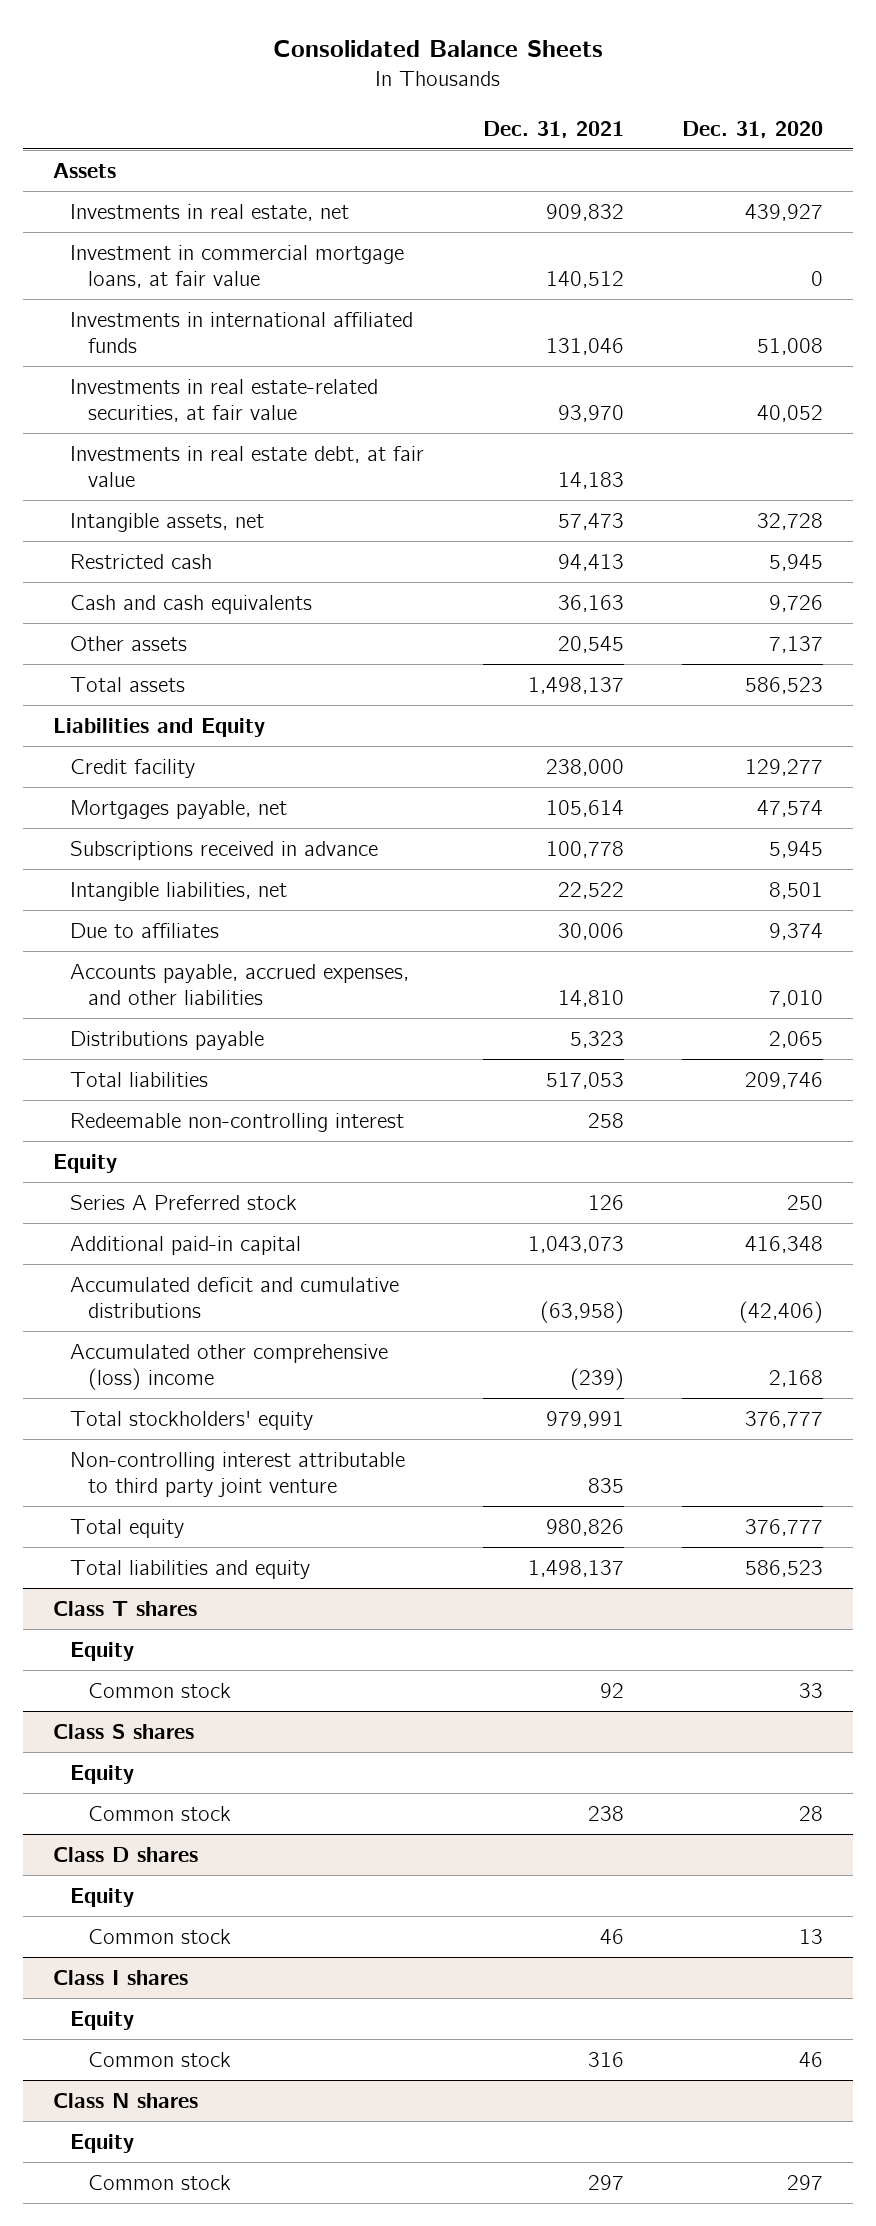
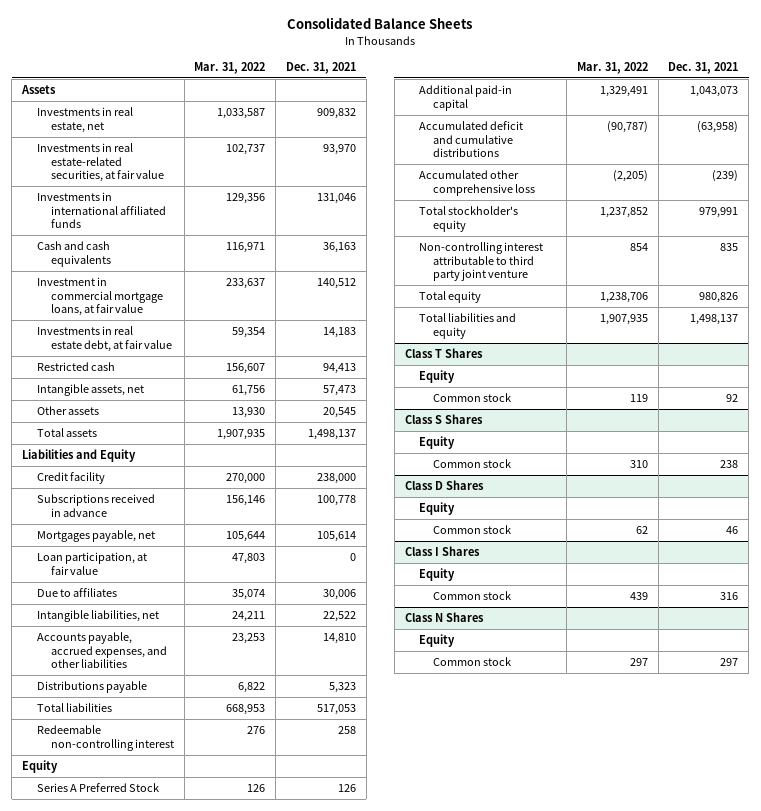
- | Dec. 31, 2021 | Dec. 31, 2020
+ | Mar. 31, 2022 | Dec. 31, 2021
moved down: Investments in international affiliated funds | 129,356 | 131,046
moved up: Cash and cash equivalents | 116,971 | 36,163
moved down: Investment in commercial mortgage loans, at fair value | 233,637 | 140,512
moved down: Intangible assets, net | 61,756 | 57,473
moved down: Mortgages payable, net | 105,644 | 105,614
+ Loan participation, at fair value | 47,803 | 0
moved down: Intangible liabilities, net | 24,211 | 22,522
- Series A Preferred stock | 126 | 250
+ Series A Preferred Stock | 126 | 126
- Accumulated other comprehensive (loss) income | (239) | 2,168
- Total stockholders' equity | 979,991 | 376,777
+ Accumulated other comprehensive loss | (2,205) | (239)
+ Total stockholder's equity | 1,237,852 | 979,991
- Class T shares
+ Class T Shares
- Class S shares
+ Class S Shares
- Class D shares
+ Class D Shares
- Class I shares
+ Class I Shares
- Class N shares
+ Class N Shares

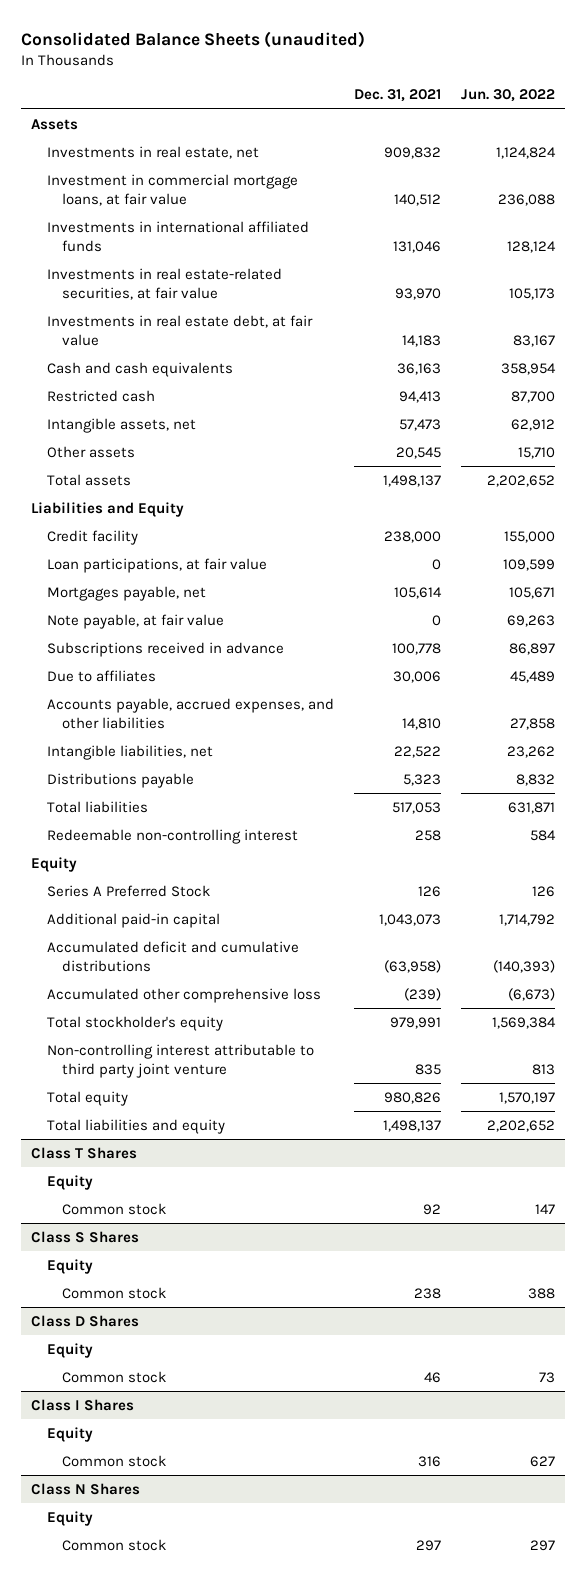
- Consolidated Balance Sheets
+ Consolidated Balance Sheets (unaudited)
- | Mar. 31, 2022 | Dec. 31, 2021
+ | Dec. 31, 2021 | Jun. 30, 2022
moved down: Investments in international affiliated funds | 131,046 | 128,124
moved down: Investments in real estate-related securities, at fair value | 93,970 | 105,173
moved down: Cash and cash equivalents | 36,163 | 358,954
+ Loan participations, at fair value | 0 | 109,599
- Loan participation, at fair value | 47,803 | 0
+ Note payable, at fair value | 0 | 69,263
moved down: Subscriptions received in advance | 100,778 | 86,897
moved down: Intangible liabilities, net | 22,522 | 23,262

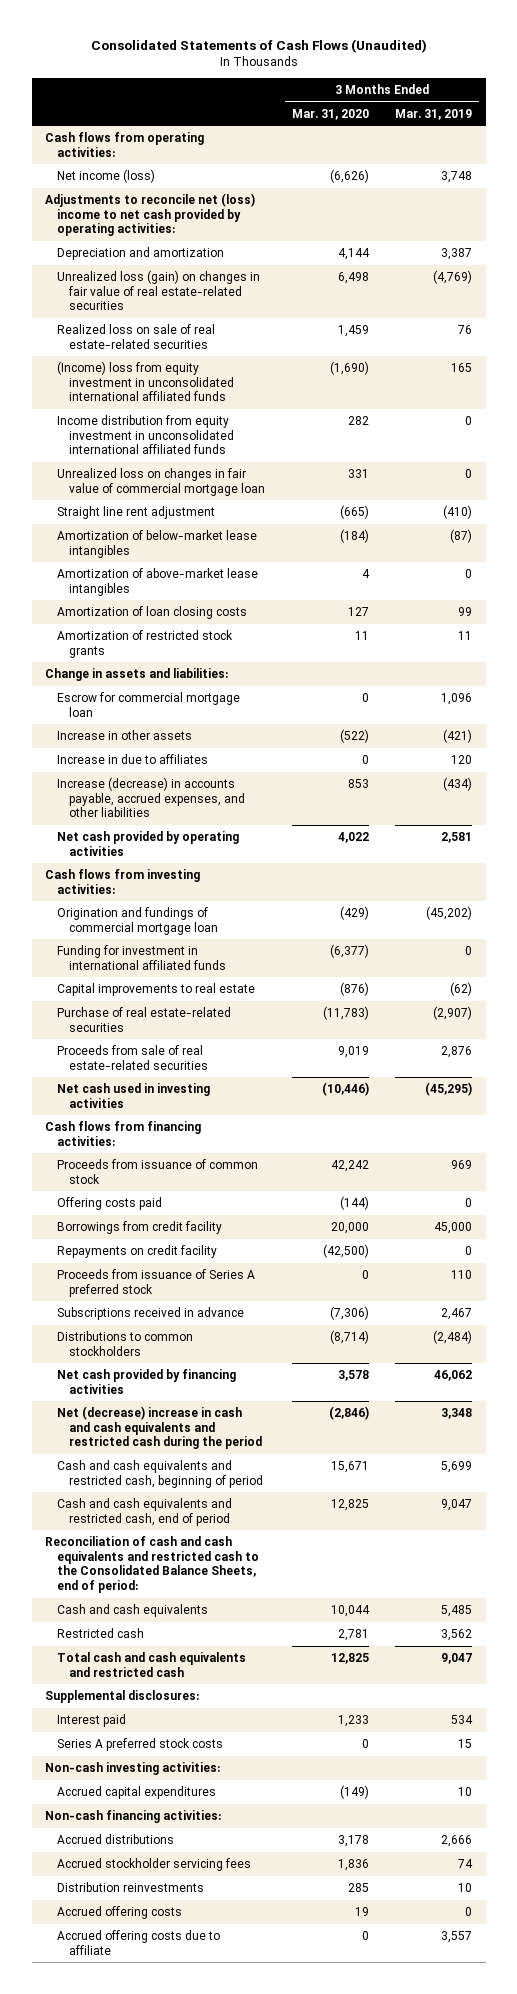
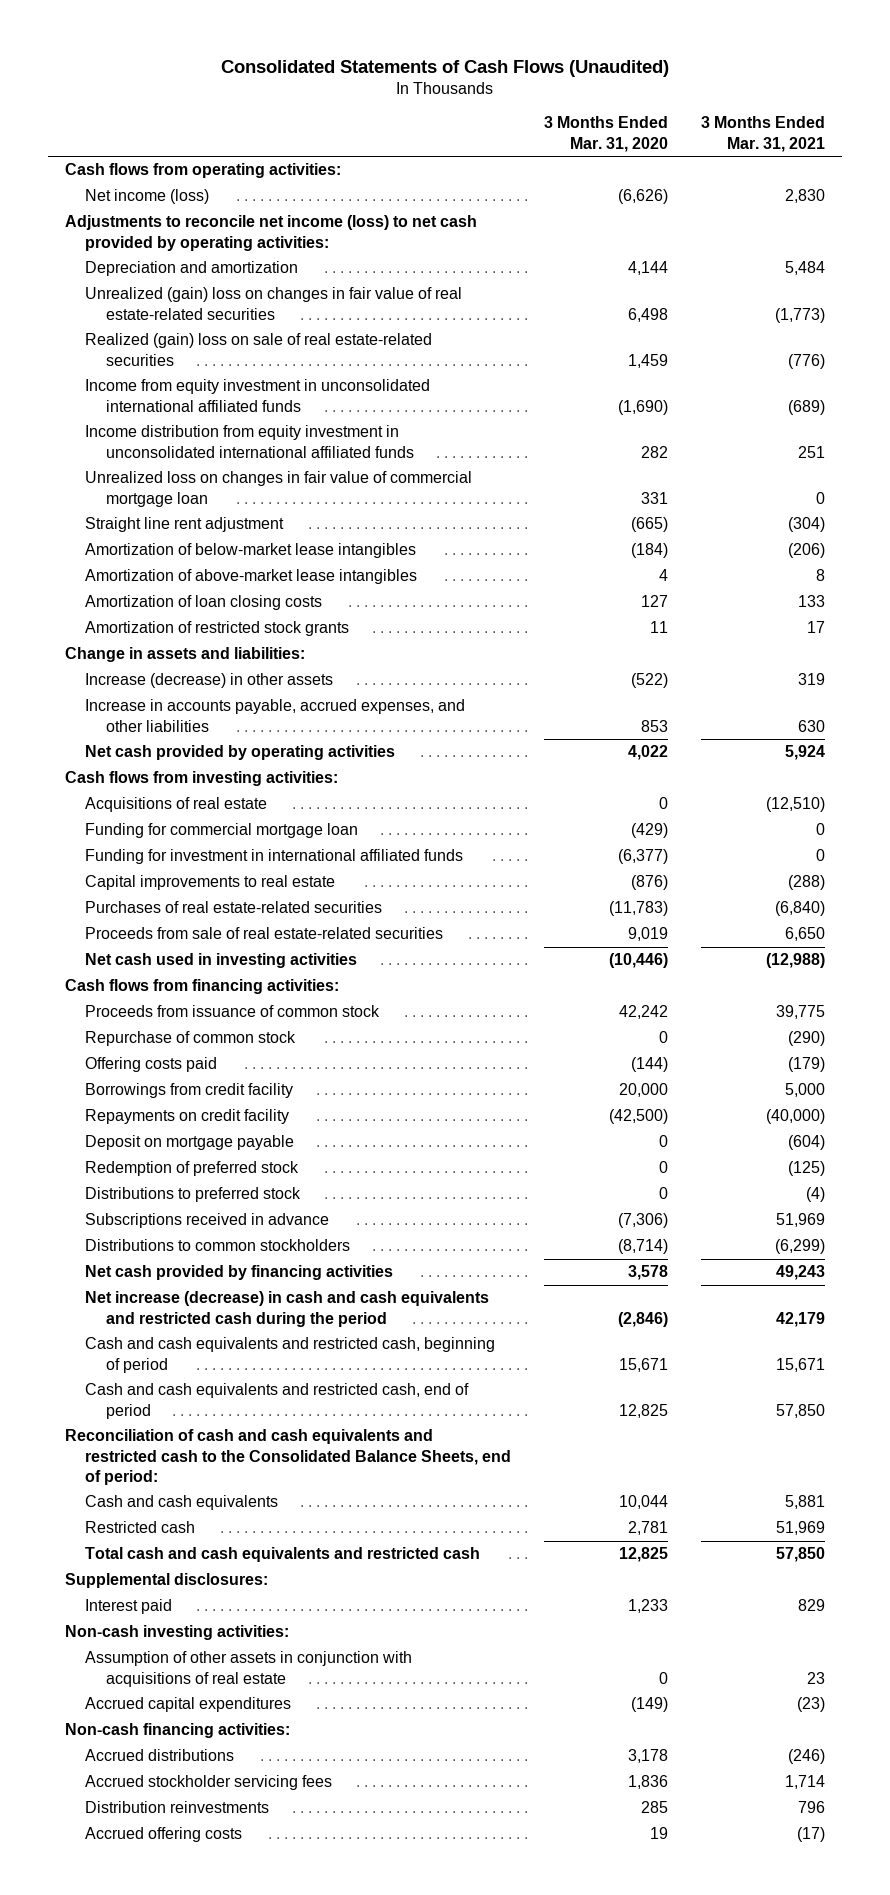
- | 3 Months Ended Mar. 31, 2020 | 3 Months Ended Mar. 31, 2019
+ | 3 Months Ended Mar. 31, 2020 | 3 Months Ended Mar. 31, 2021
- Adjustments to reconcile net (loss) income to net cash provided by operating activities:
+ Adjustments to reconcile net income (loss) to net cash provided by operating activities:
- Unrealized loss (gain) on changes in fair value of real estate-related securities | 6,498 | (4,769)
- Realized loss on sale of real estate-related securities | 1,459 | 76
- (Income) loss from equity investment in unconsolidated international affiliated funds | (1,690) | 165
+ Unrealized (gain) loss on changes in fair value of real estate-related securities | 6,498 | (1,773)
+ Realized (gain) loss on sale of real estate-related securities | 1,459 | (776)
+ Income from equity investment in unconsolidated international affiliated funds | (1,690) | (689)
- Escrow for commercial mortgage loan | 0 | 1,096
- Increase in other assets | (522) | (421)
- Increase in due to affiliates | 0 | 120
- Increase (decrease) in accounts payable, accrued expenses, and other liabilities | 853 | (434)
+ Increase (decrease) in other assets | (522) | 319
+ Increase in accounts payable, accrued expenses, and other liabilities | 853 | 630
- Origination and fundings of commercial mortgage loan | (429) | (45,202)
+ Acquisitions of real estate | 0 | (12,510)
+ Funding for commercial mortgage loan | (429) | 0
- Purchase of real estate-related securities | (11,783) | (2,907)
+ Purchases of real estate-related securities | (11,783) | (6,840)
+ Repurchase of common stock | 0 | (290)
- Proceeds from issuance of Series A preferred stock | 0 | 110
+ Deposit on mortgage payable | 0 | (604)
+ Redemption of preferred stock | 0 | (125)
+ Distributions to preferred stock | 0 | (4)
- Net (decrease) increase in cash and cash equivalents and restricted cash during the period | (2,846) | 3,348
+ Net increase (decrease) in cash and cash equivalents and restricted cash during the period | (2,846) | 42,179
- Series A preferred stock costs | 0 | 15
+ Assumption of other assets in conjunction with acquisitions of real estate | 0 | 23
- Accrued offering costs due to affiliate | 0 | 3,557

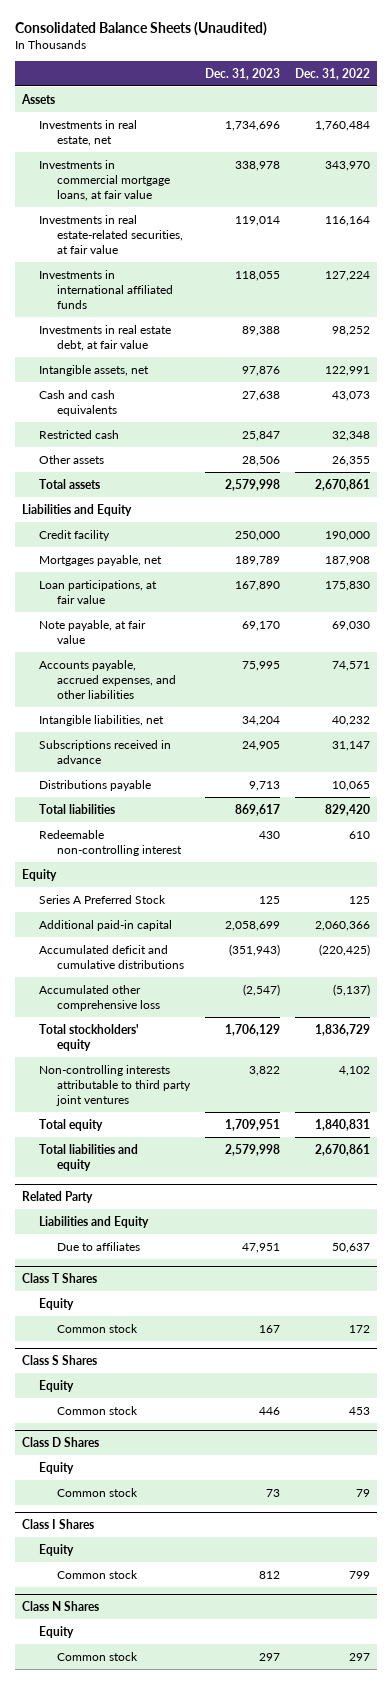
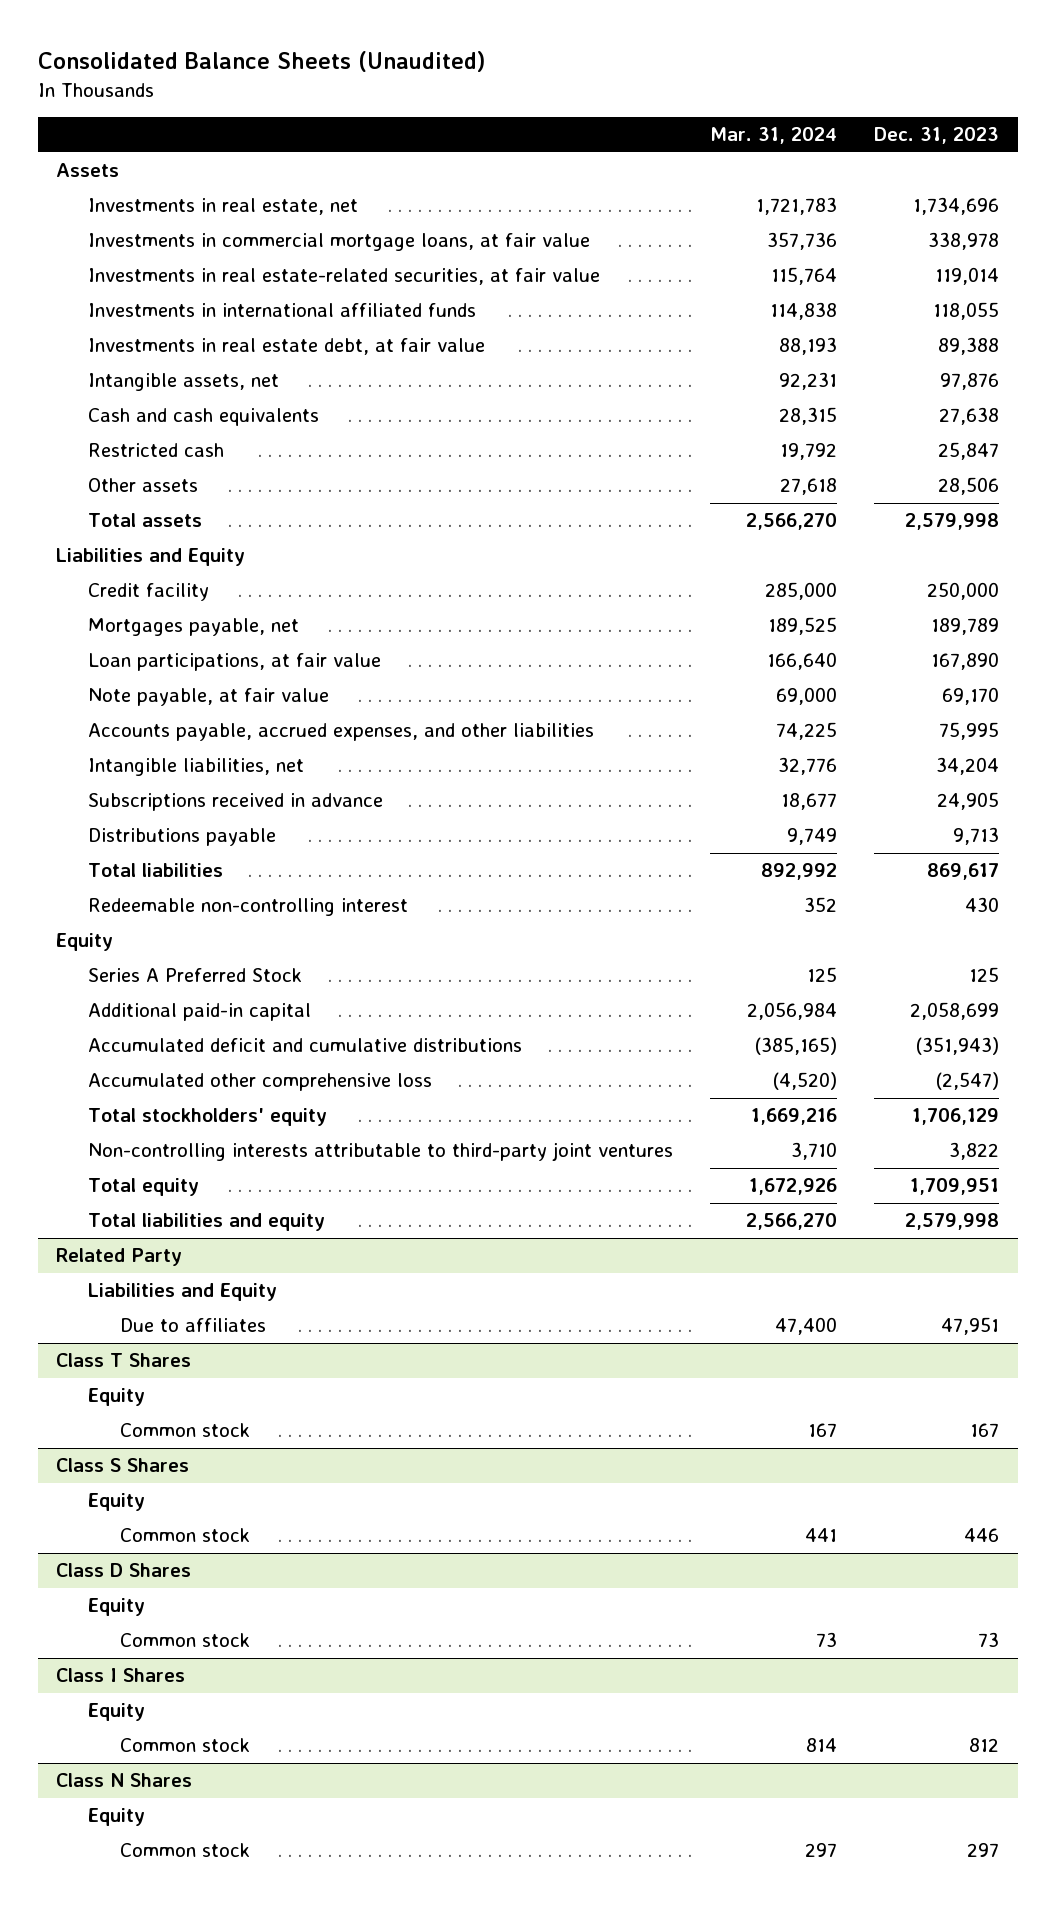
- | Dec. 31, 2023 | Dec. 31, 2022
+ | Mar. 31, 2024 | Dec. 31, 2023
- Non-controlling interests attributable to third party joint ventures | 3,822 | 4,102
+ Non-controlling interests attributable to third-party joint ventures | 3,710 | 3,822

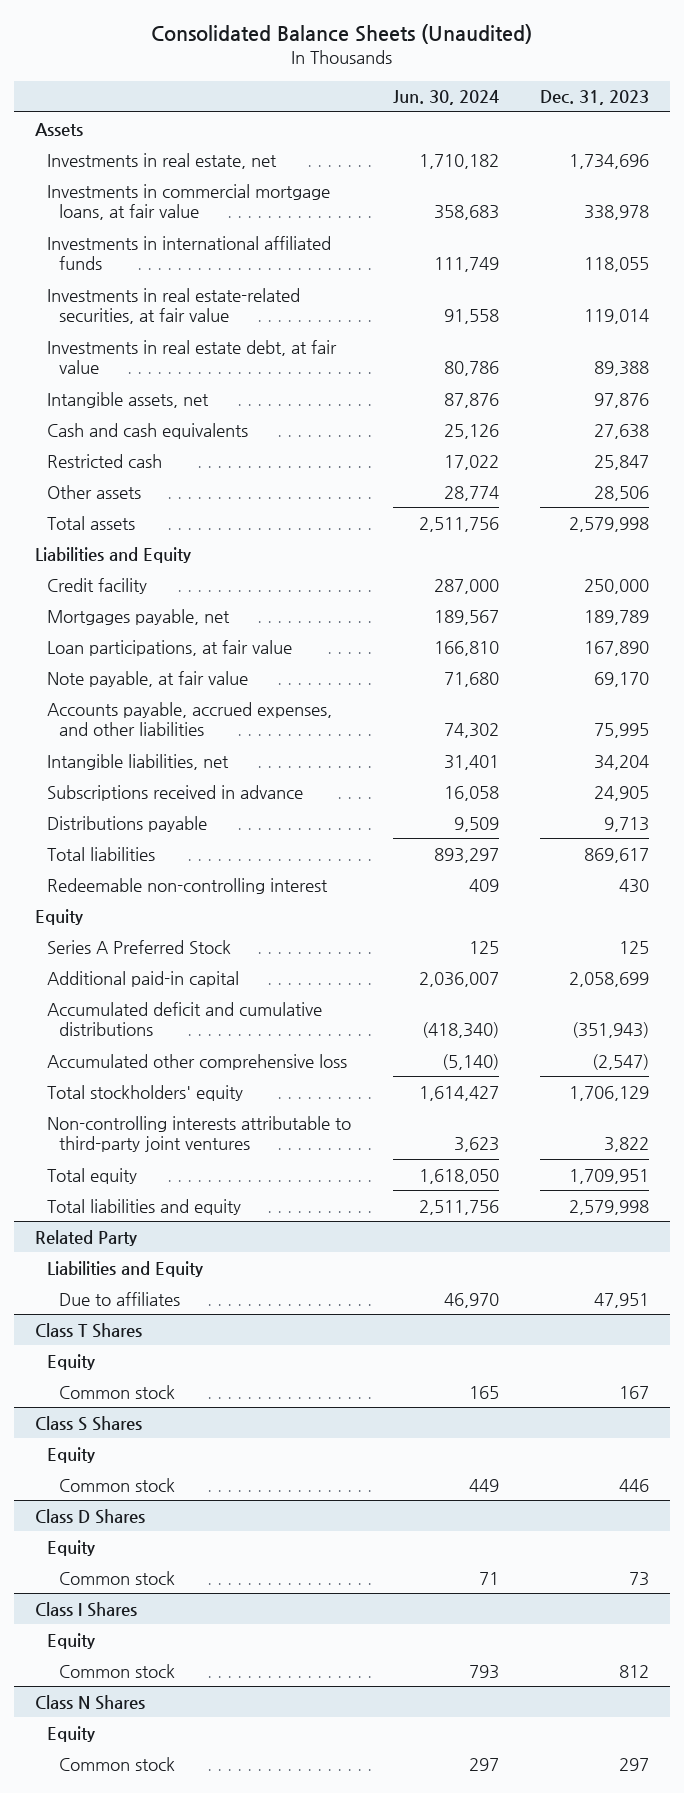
- | Mar. 31, 2024 | Dec. 31, 2023
+ | Jun. 30, 2024 | Dec. 31, 2023
moved down: Investments in real estate-related securities, at fair value | 91,558 | 119,014

